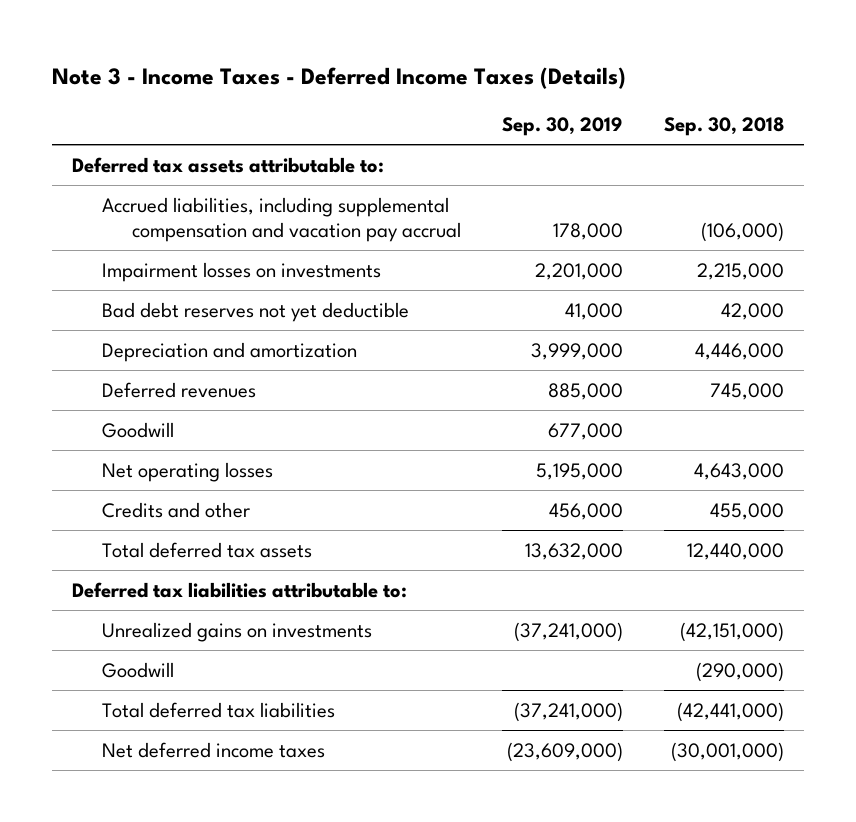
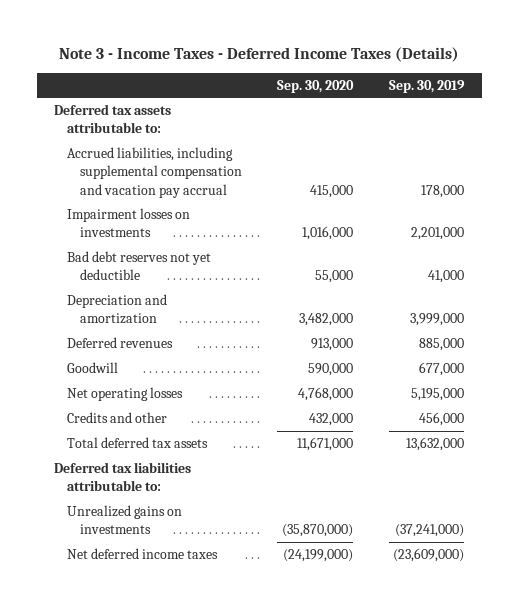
- | Sep. 30, 2019 | Sep. 30, 2018
+ | Sep. 30, 2020 | Sep. 30, 2019
- Goodwill | | (290,000)
- Total deferred tax liabilities | (37,241,000) | (42,441,000)

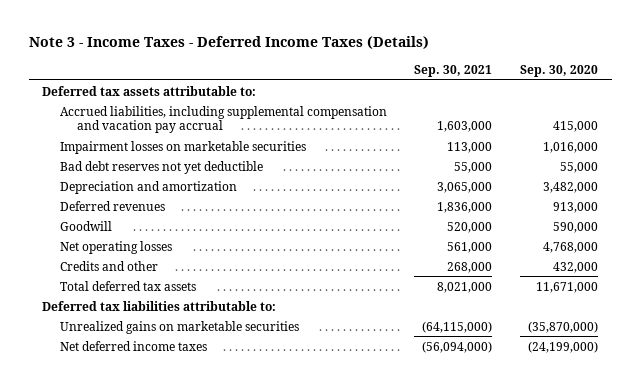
- | Sep. 30, 2020 | Sep. 30, 2019
+ | Sep. 30, 2021 | Sep. 30, 2020
- Impairment losses on investments | 1,016,000 | 2,201,000
+ Impairment losses on marketable securities | 113,000 | 1,016,000
- Unrealized gains on investments | (35,870,000) | (37,241,000)
+ Unrealized gains on marketable securities | (64,115,000) | (35,870,000)

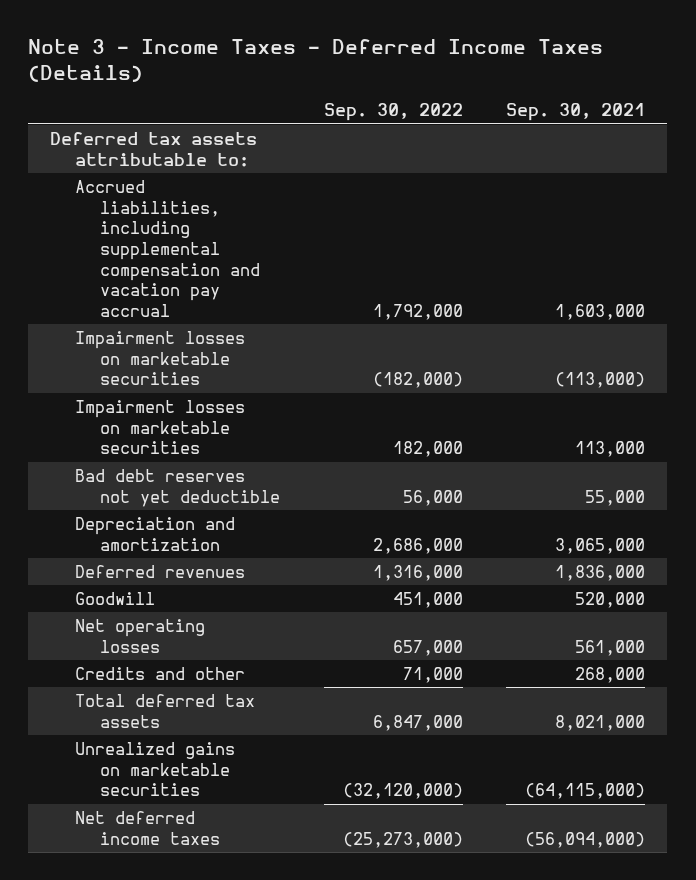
- | Sep. 30, 2021 | Sep. 30, 2020
+ | Sep. 30, 2022 | Sep. 30, 2021
+ Impairment losses on marketable securities | (182,000) | (113,000)
- Deferred tax liabilities attributable to:

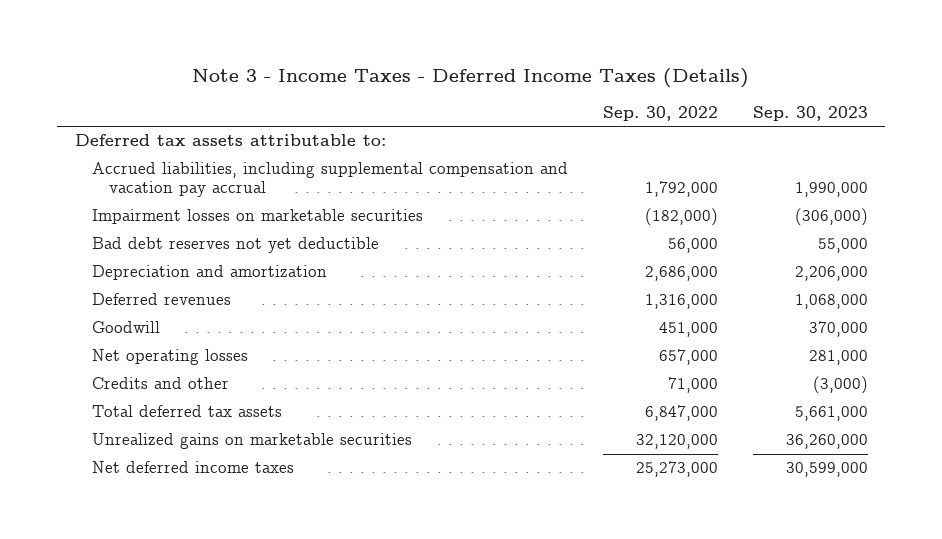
- | Sep. 30, 2022 | Sep. 30, 2021
+ | Sep. 30, 2022 | Sep. 30, 2023
- Impairment losses on marketable securities | 182,000 | 113,000
- Unrealized gains on marketable securities | (32,120,000) | (64,115,000)
- Net deferred income taxes | (25,273,000) | (56,094,000)
+ Unrealized gains on marketable securities | 32,120,000 | 36,260,000
+ Net deferred income taxes | 25,273,000 | 30,599,000

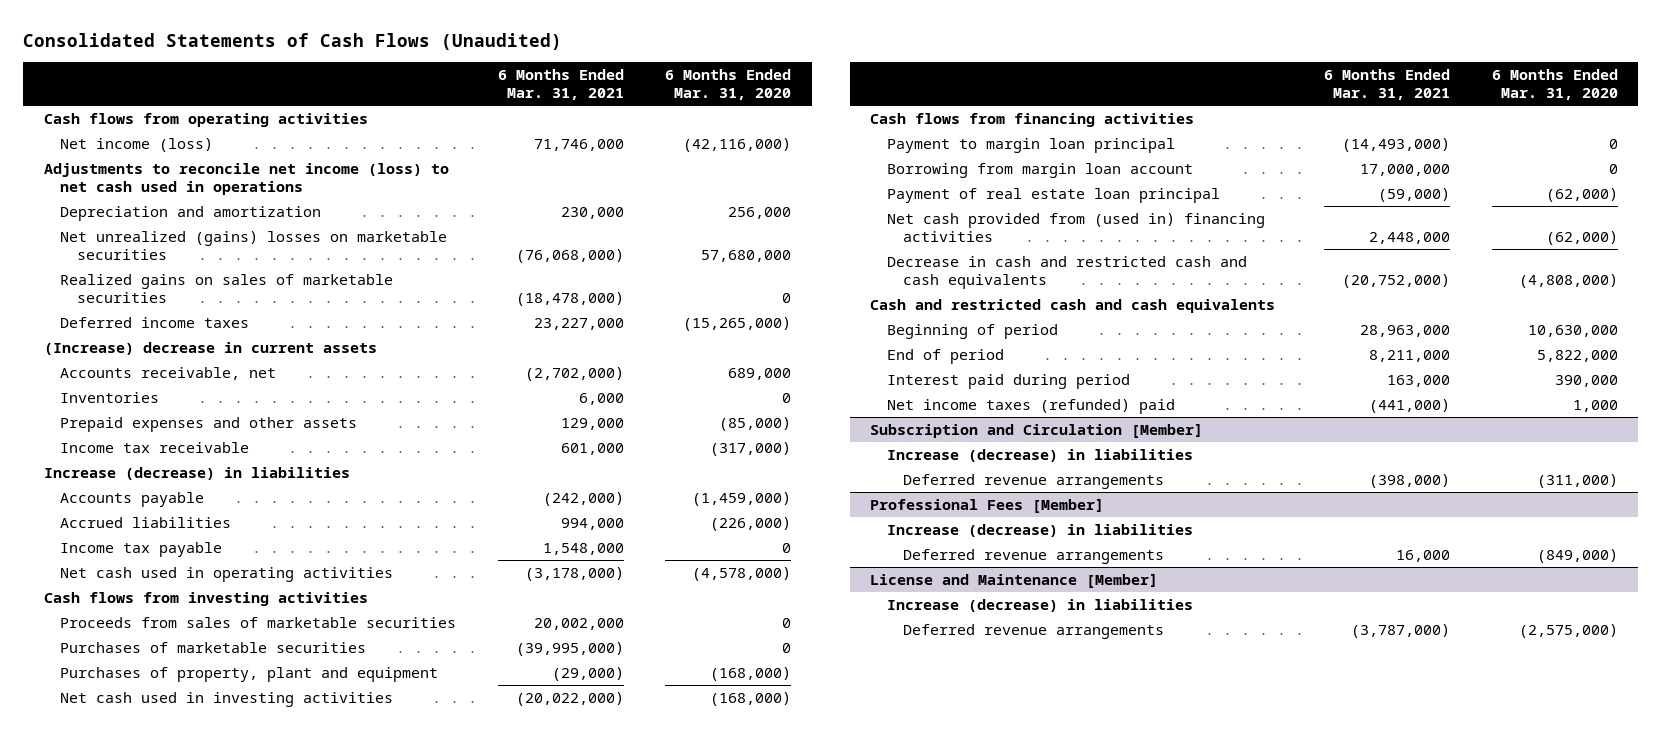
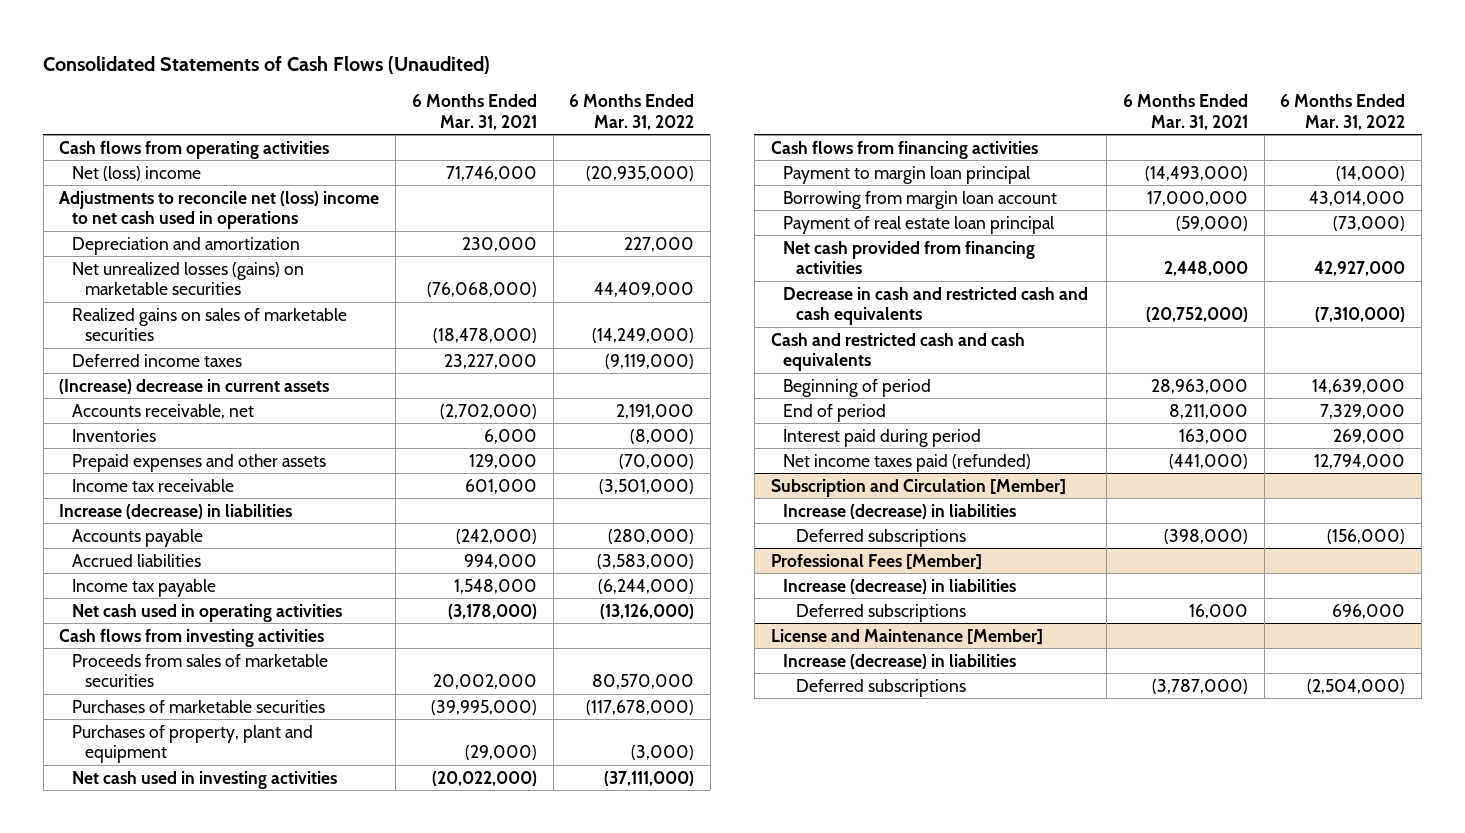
- | 6 Months Ended Mar. 31, 2021 | 6 Months Ended Mar. 31, 2020
+ | 6 Months Ended Mar. 31, 2021 | 6 Months Ended Mar. 31, 2022
- Net income (loss) | 71,746,000 | (42,116,000)
- Adjustments to reconcile net income (loss) to net cash used in operations
+ Net (loss) income | 71,746,000 | (20,935,000)
+ Adjustments to reconcile net (loss) income to net cash used in operations
- Net unrealized (gains) losses on marketable securities | (76,068,000) | 57,680,000
+ Net unrealized losses (gains) on marketable securities | (76,068,000) | 44,409,000
- Net cash provided from (used in) financing activities | 2,448,000 | (62,000)
+ Net cash provided from financing activities | 2,448,000 | 42,927,000
- Net income taxes (refunded) paid | (441,000) | 1,000
+ Net income taxes paid (refunded) | (441,000) | 12,794,000
@ Subscription and Circulation [Member]
- Deferred revenue arrangements | (398,000) | (311,000)
+ Deferred subscriptions | (398,000) | (156,000)
@ Professional Fees [Member]
- Deferred revenue arrangements | 16,000 | (849,000)
+ Deferred subscriptions | 16,000 | 696,000
@ License and Maintenance [Member]
- Deferred revenue arrangements | (3,787,000) | (2,575,000)
+ Deferred subscriptions | (3,787,000) | (2,504,000)

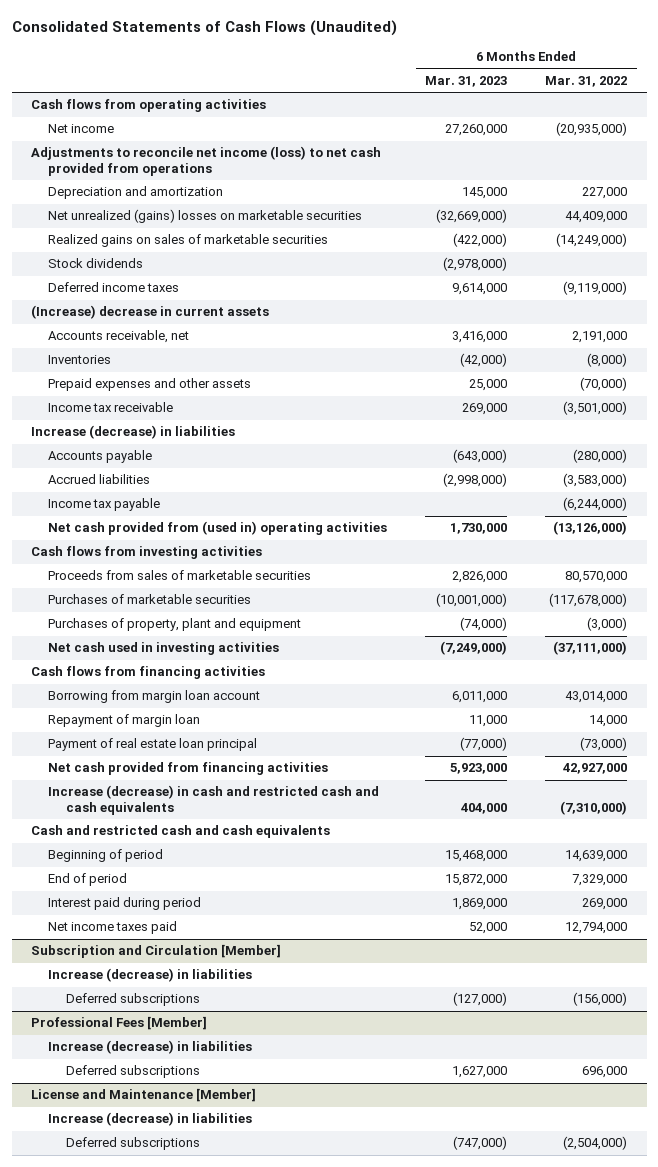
- | 6 Months Ended Mar. 31, 2021 | 6 Months Ended Mar. 31, 2022
+ | 6 Months Ended Mar. 31, 2023 | 6 Months Ended Mar. 31, 2022
- Net (loss) income | 71,746,000 | (20,935,000)
- Adjustments to reconcile net (loss) income to net cash used in operations
+ Net income | 27,260,000 | (20,935,000)
+ Adjustments to reconcile net income (loss) to net cash provided from operations
- Net unrealized losses (gains) on marketable securities | (76,068,000) | 44,409,000
+ Net unrealized (gains) losses on marketable securities | (32,669,000) | 44,409,000
+ Stock dividends | (2,978,000) |
- Net cash used in operating activities | (3,178,000) | (13,126,000)
+ Net cash provided from (used in) operating activities | 1,730,000 | (13,126,000)
- Payment to margin loan principal | (14,493,000) | (14,000)
+ Repayment of margin loan | 11,000 | 14,000
- Decrease in cash and restricted cash and cash equivalents | (20,752,000) | (7,310,000)
+ Increase (decrease) in cash and restricted cash and cash equivalents | 404,000 | (7,310,000)
- Net income taxes paid (refunded) | (441,000) | 12,794,000
+ Net income taxes paid | 52,000 | 12,794,000

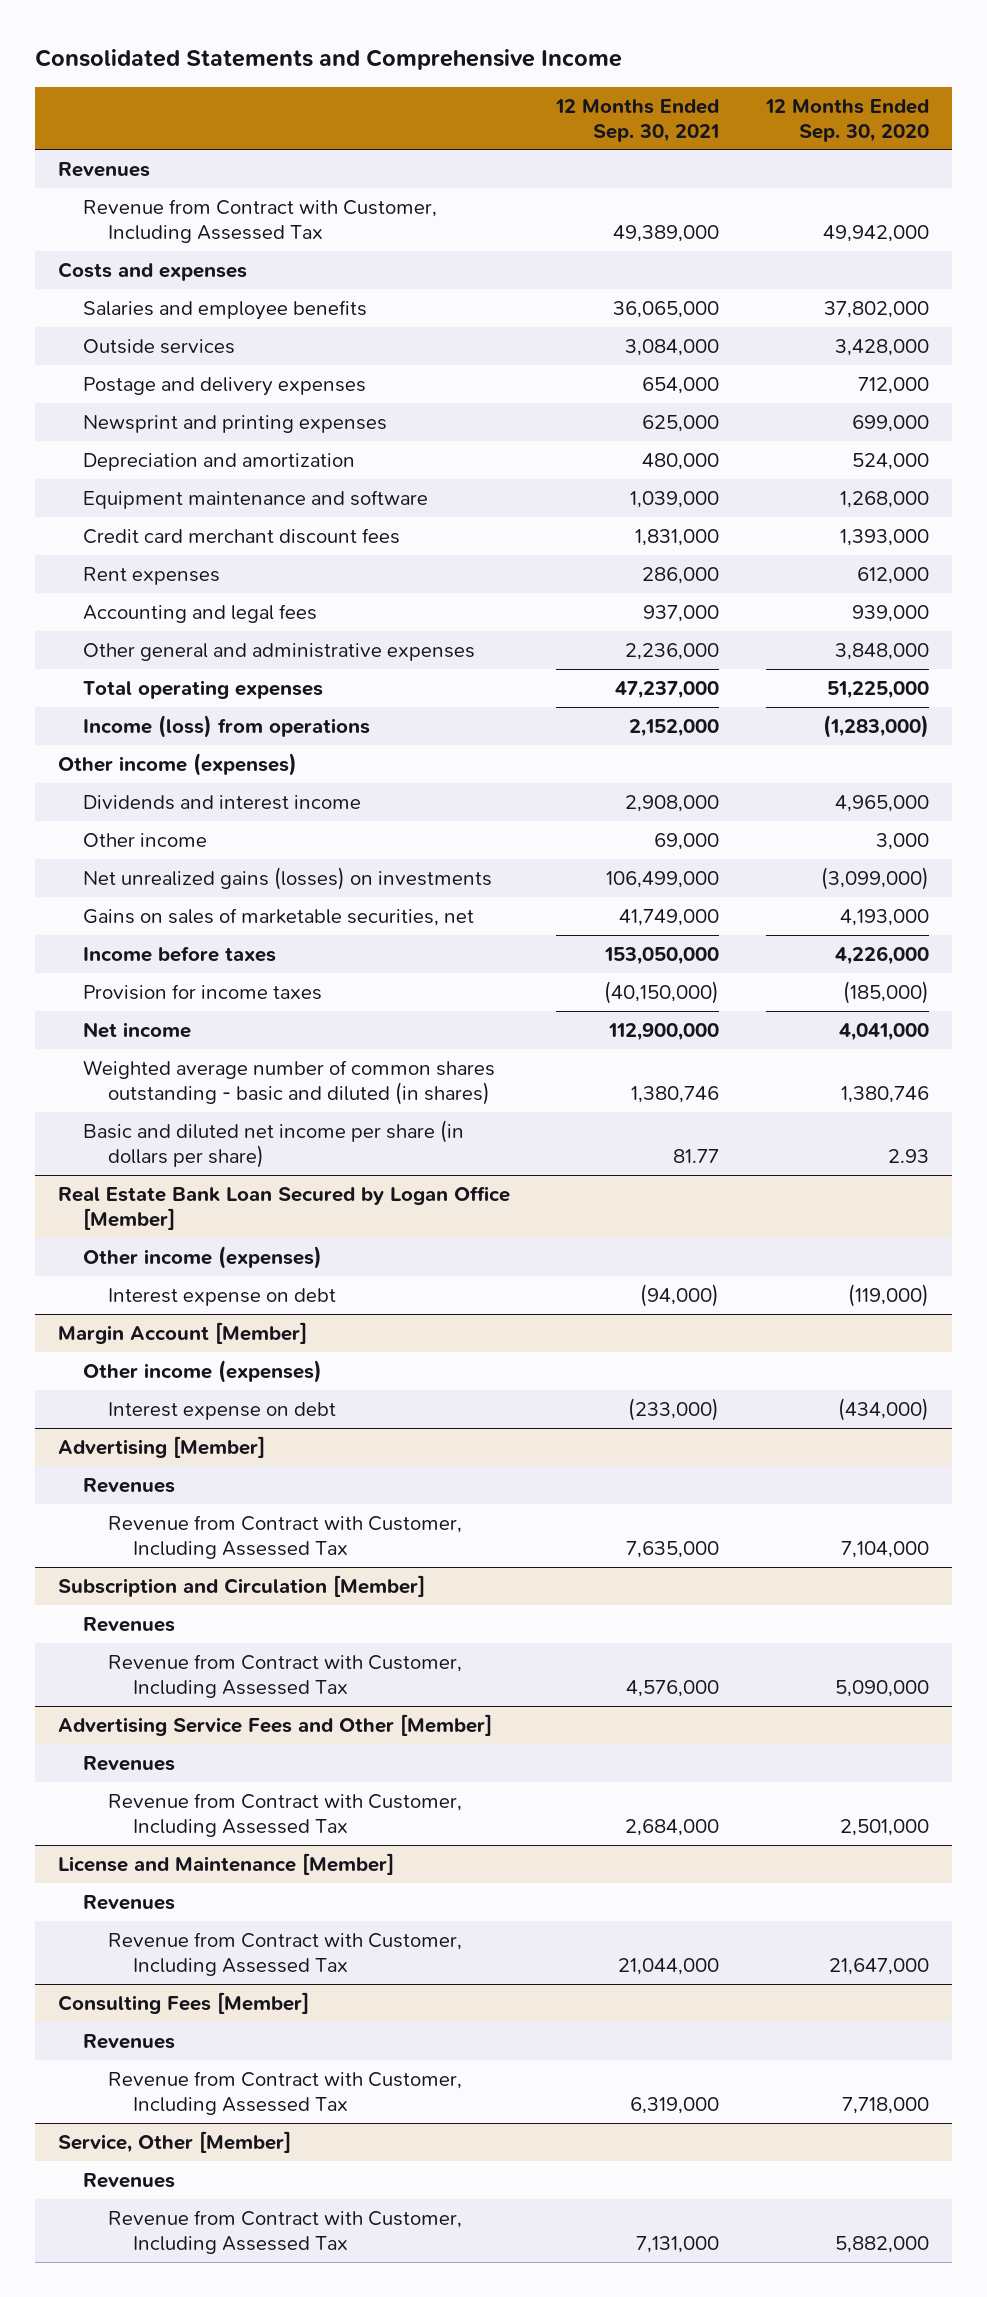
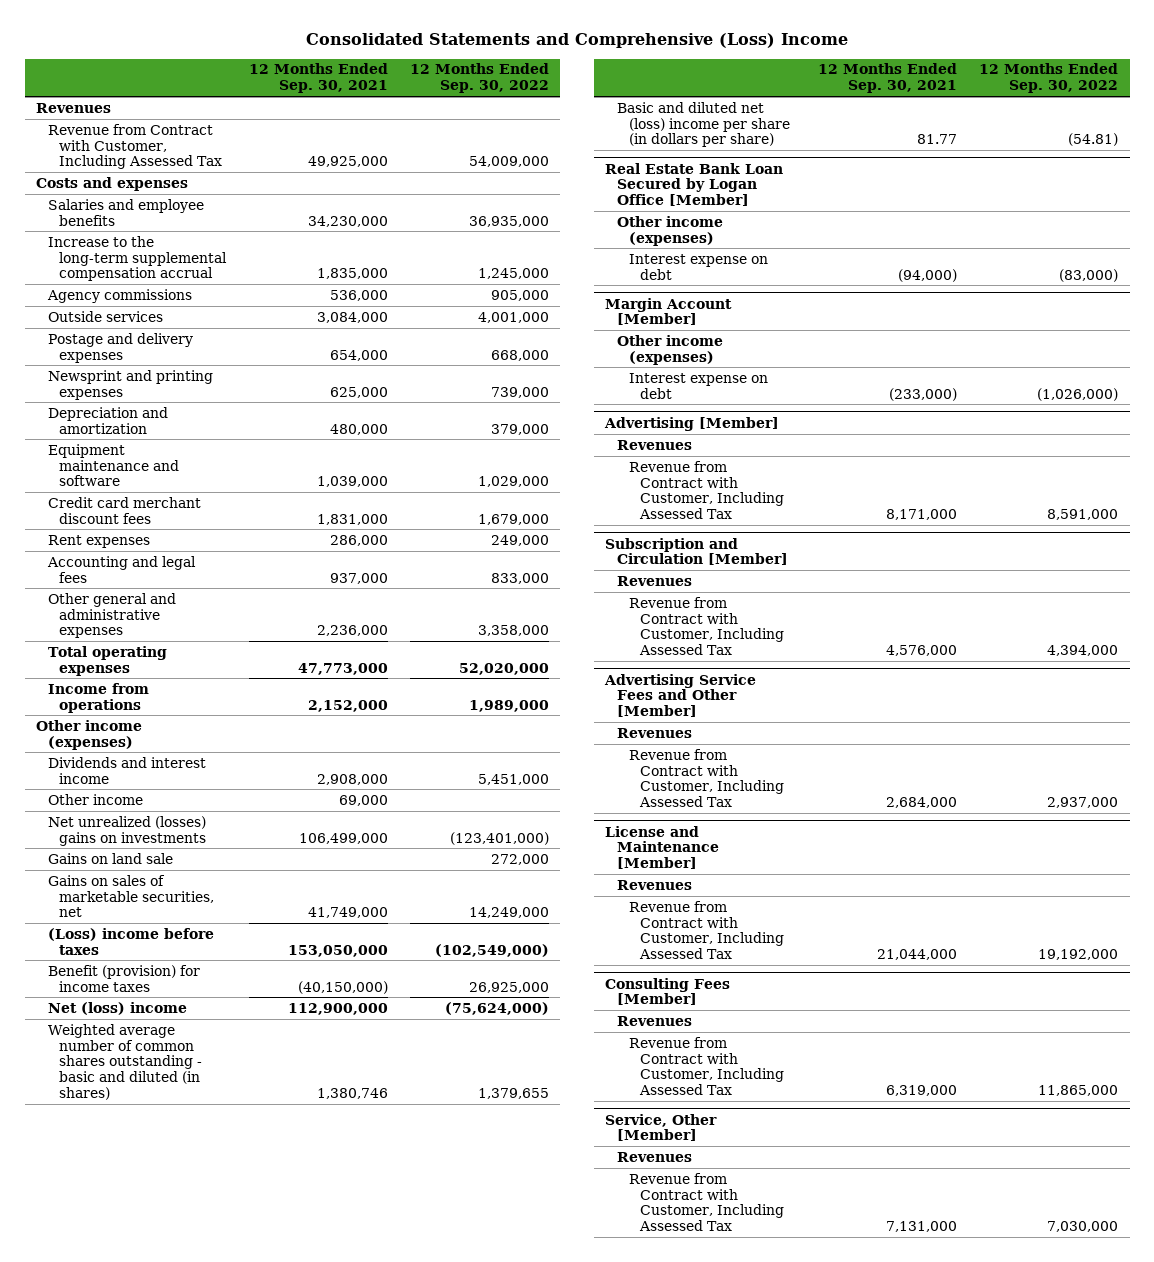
- Consolidated Statements and Comprehensive Income
+ Consolidated Statements and Comprehensive (Loss) Income
- | 12 Months Ended Sep. 30, 2021 | 12 Months Ended Sep. 30, 2020
+ | 12 Months Ended Sep. 30, 2021 | 12 Months Ended Sep. 30, 2022
- Revenue from Contract with Customer, Including Assessed Tax | 49,389,000 | 49,942,000
+ Revenue from Contract with Customer, Including Assessed Tax | 49,925,000 | 54,009,000
- Salaries and employee benefits | 36,065,000 | 37,802,000
+ Salaries and employee benefits | 34,230,000 | 36,935,000
+ Increase to the long-term supplemental compensation accrual | 1,835,000 | 1,245,000
+ Agency commissions | 536,000 | 905,000
- Total operating expenses | 47,237,000 | 51,225,000
- Income (loss) from operations | 2,152,000 | (1,283,000)
+ Total operating expenses | 47,773,000 | 52,020,000
+ Income from operations | 2,152,000 | 1,989,000
- Net unrealized gains (losses) on investments | 106,499,000 | (3,099,000)
+ Net unrealized (losses) gains on investments | 106,499,000 | (123,401,000)
+ Gains on land sale | | 272,000
- Income before taxes | 153,050,000 | 4,226,000
- Provision for income taxes | (40,150,000) | (185,000)
- Net income | 112,900,000 | 4,041,000
+ (Loss) income before taxes | 153,050,000 | (102,549,000)
+ Benefit (provision) for income taxes | (40,150,000) | 26,925,000
+ Net (loss) income | 112,900,000 | (75,624,000)
- Basic and diluted net income per share (in dollars per share) | 81.77 | 2.93
+ Basic and diluted net (loss) income per share (in dollars per share) | 81.77 | (54.81)
@ Advertising [Member]
- Revenue from Contract with Customer, Including Assessed Tax | 7,635,000 | 7,104,000
+ Revenue from Contract with Customer, Including Assessed Tax | 8,171,000 | 8,591,000

